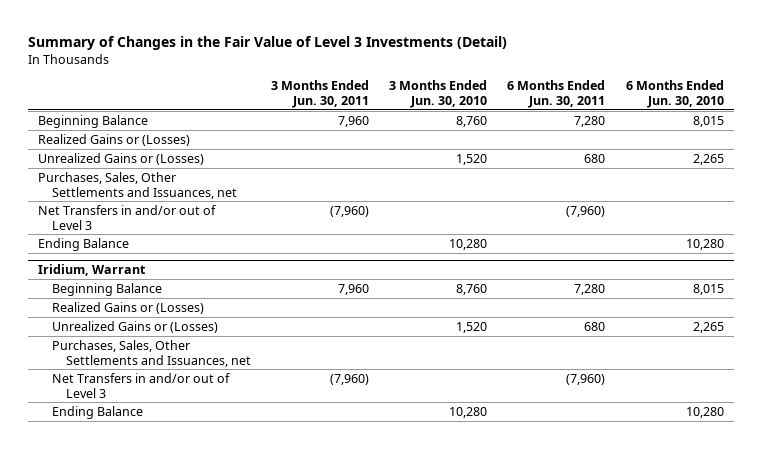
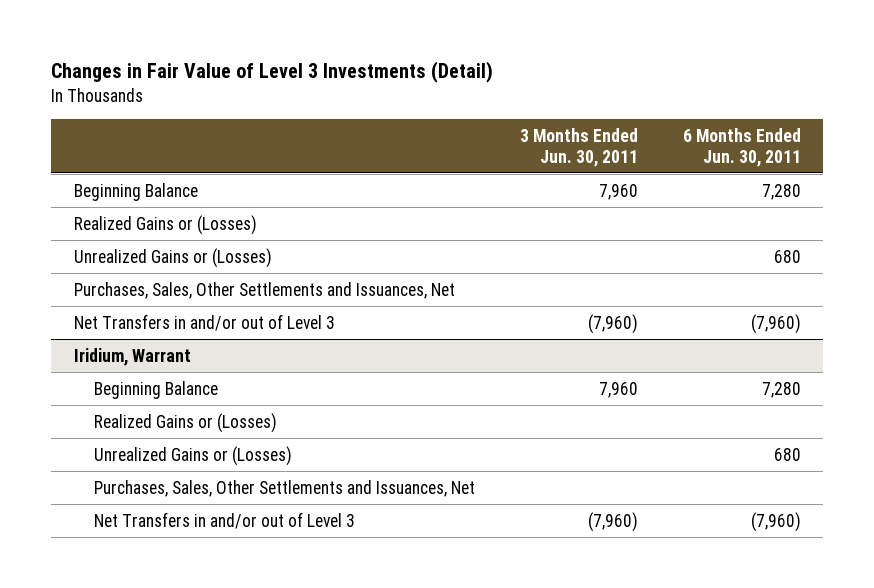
- Summary of Changes in the Fair Value of Level 3 Investments (Detail)
+ Changes in Fair Value of Level 3 Investments (Detail)
- | 3 Months Ended Jun. 30, 2011 | 3 Months Ended Jun. 30, 2010 | 6 Months Ended Jun. 30, 2011 | 6 Months Ended Jun. 30, 2010
+ | 3 Months Ended Jun. 30, 2011 | 6 Months Ended Jun. 30, 2011
- Purchases, Sales, Other Settlements and Issuances, net
+ Purchases, Sales, Other Settlements and Issuances, Net
- Ending Balance | | 10,280 | | 10,280
@ Iridium, Warrant
- Purchases, Sales, Other Settlements and Issuances, net
+ Purchases, Sales, Other Settlements and Issuances, Net
- Ending Balance | | 10,280 | | 10,280

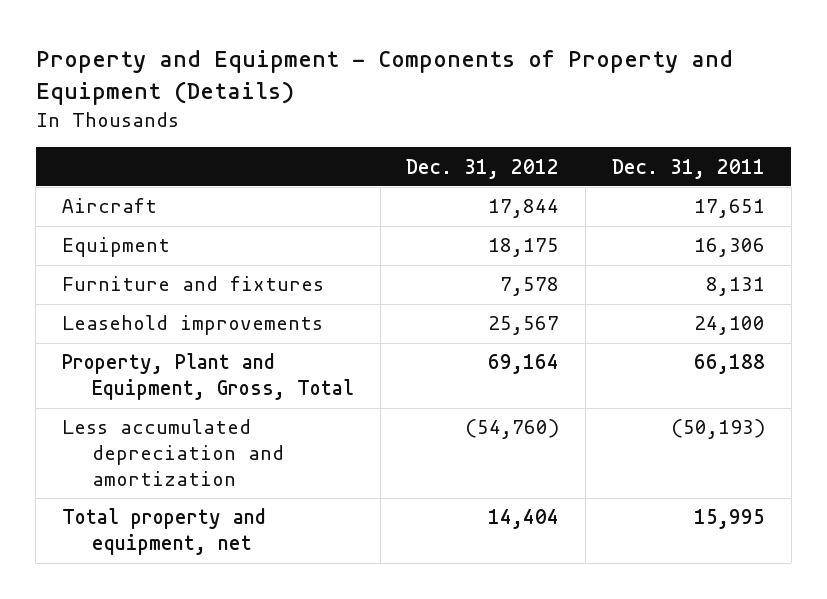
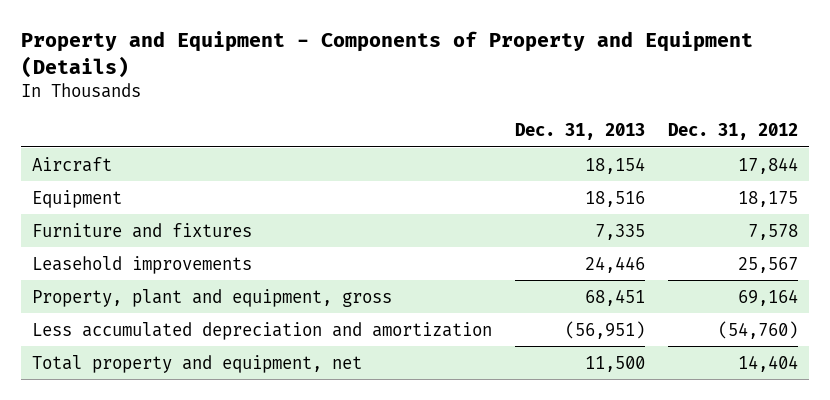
- | Dec. 31, 2012 | Dec. 31, 2011
+ | Dec. 31, 2013 | Dec. 31, 2012
- Property, Plant and Equipment, Gross, Total | 69,164 | 66,188
+ Property, plant and equipment, gross | 68,451 | 69,164

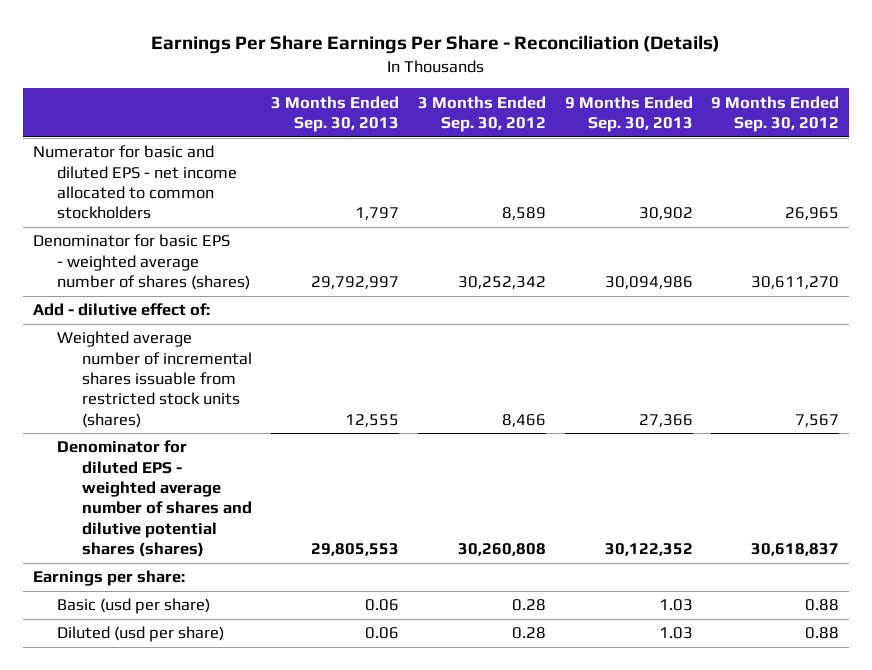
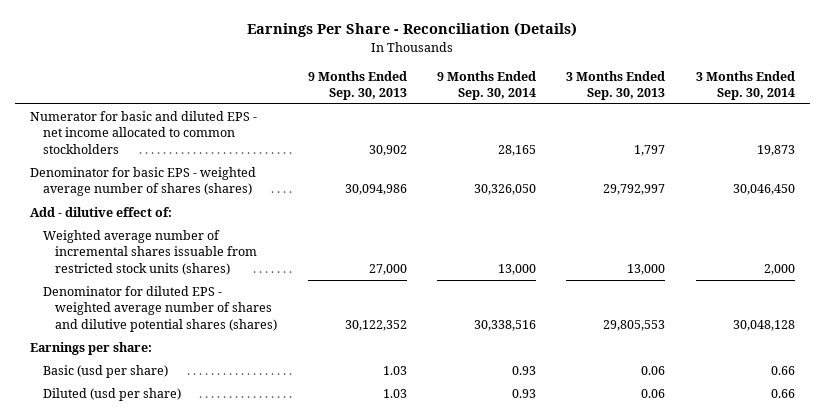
- Earnings Per Share Earnings Per Share - Reconciliation (Details)
+ Earnings Per Share - Reconciliation (Details)
- | 3 Months Ended Sep. 30, 2013 | 3 Months Ended Sep. 30, 2012 | 9 Months Ended Sep. 30, 2013 | 9 Months Ended Sep. 30, 2012
+ | 9 Months Ended Sep. 30, 2013 | 9 Months Ended Sep. 30, 2014 | 3 Months Ended Sep. 30, 2013 | 3 Months Ended Sep. 30, 2014
- Weighted average number of incremental shares issuable from restricted stock units (shares) | 12,555 | 8,466 | 27,366 | 7,567
+ Weighted average number of incremental shares issuable from restricted stock units (shares) | 27,000 | 13,000 | 13,000 | 2,000

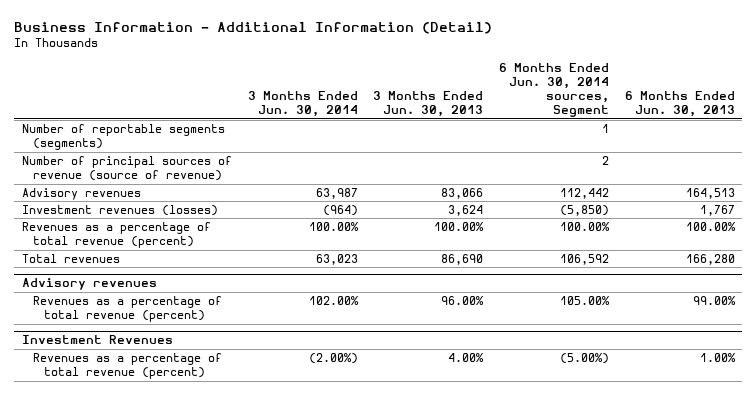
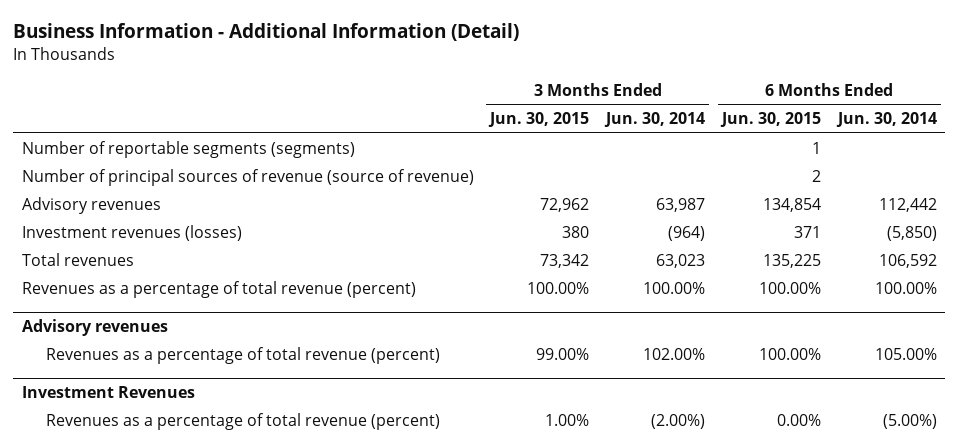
- | 3 Months Ended Jun. 30, 2014 | 3 Months Ended Jun. 30, 2013 | 6 Months Ended Jun. 30, 2014 sources, Segment | 6 Months Ended Jun. 30, 2013
+ | 3 Months Ended Jun. 30, 2015 | 3 Months Ended Jun. 30, 2014 | 6 Months Ended Jun. 30, 2015 | 6 Months Ended Jun. 30, 2014
moved down: Revenues as a percentage of total revenue (percent) | 100.00% | 100.00% | 100.00% | 100.00%

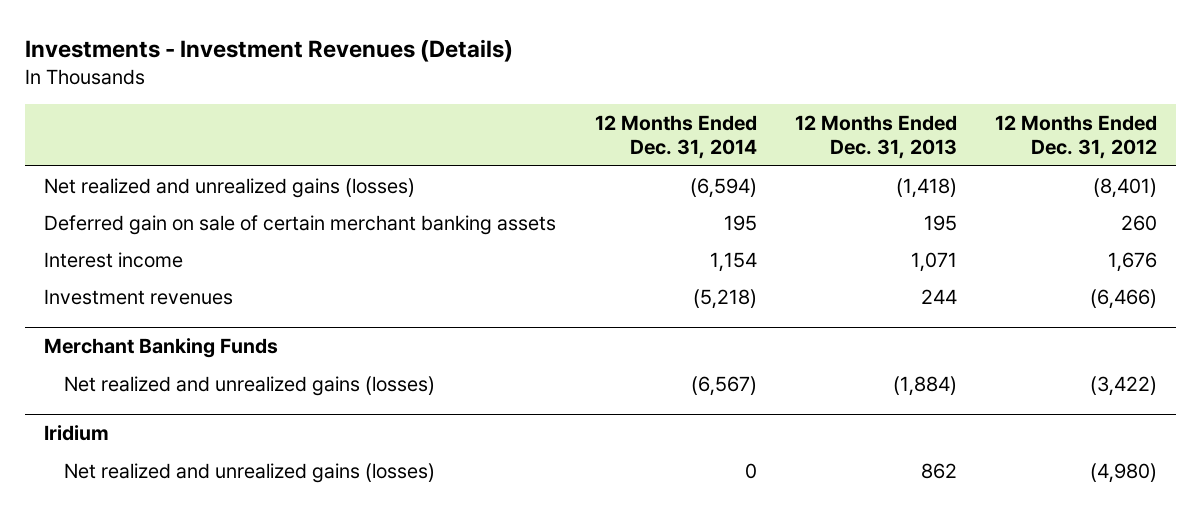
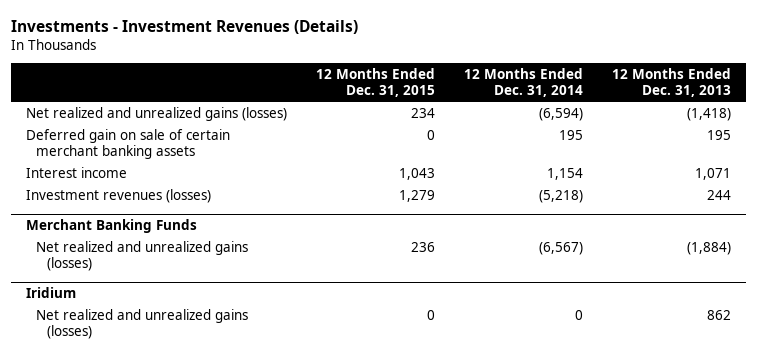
- | 12 Months Ended Dec. 31, 2014 | 12 Months Ended Dec. 31, 2013 | 12 Months Ended Dec. 31, 2012
+ | 12 Months Ended Dec. 31, 2015 | 12 Months Ended Dec. 31, 2014 | 12 Months Ended Dec. 31, 2013
- Investment revenues | (5,218) | 244 | (6,466)
+ Investment revenues (losses) | 1,279 | (5,218) | 244

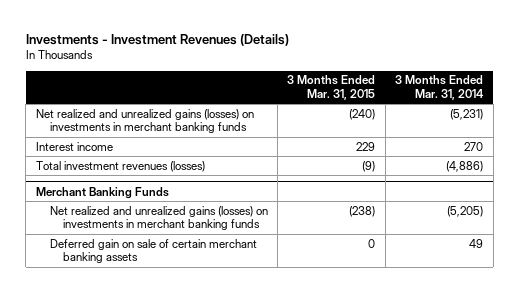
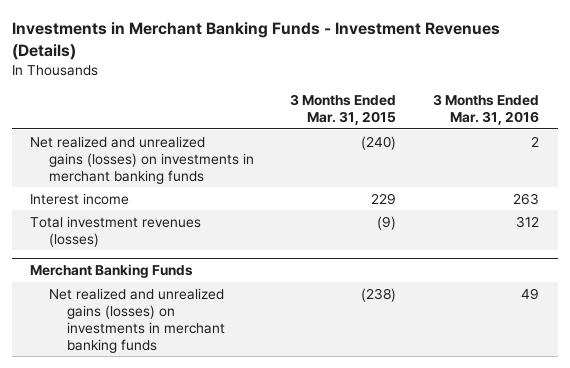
- Investments - Investment Revenues (Details)
+ Investments in Merchant Banking Funds - Investment Revenues (Details)
- | 3 Months Ended Mar. 31, 2015 | 3 Months Ended Mar. 31, 2014
+ | 3 Months Ended Mar. 31, 2015 | 3 Months Ended Mar. 31, 2016
@ Merchant Banking Funds
- Deferred gain on sale of certain merchant banking assets | 0 | 49

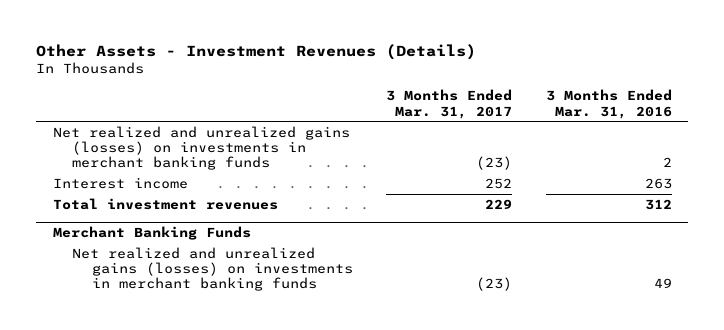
- Investments in Merchant Banking Funds - Investment Revenues (Details)
+ Other Assets - Investment Revenues (Details)
- | 3 Months Ended Mar. 31, 2015 | 3 Months Ended Mar. 31, 2016
+ | 3 Months Ended Mar. 31, 2017 | 3 Months Ended Mar. 31, 2016
- Total investment revenues (losses) | (9) | 312
+ Total investment revenues | 229 | 312

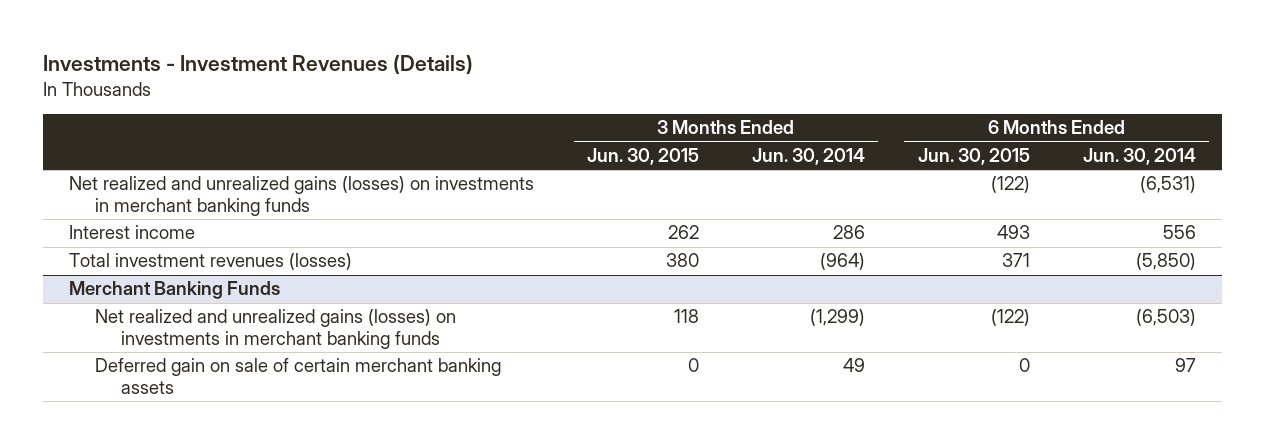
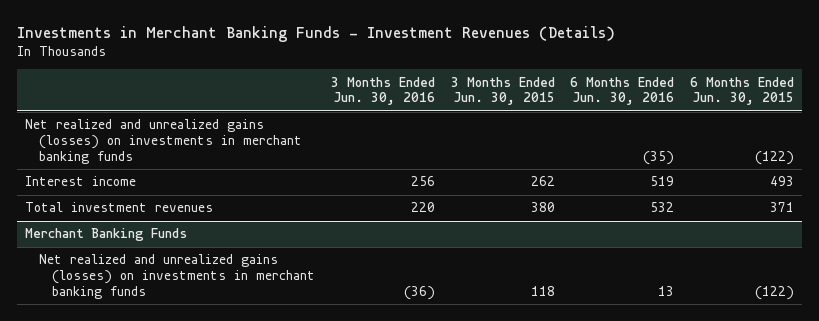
- Investments - Investment Revenues (Details)
+ Investments in Merchant Banking Funds - Investment Revenues (Details)
- | 3 Months Ended Jun. 30, 2015 | 3 Months Ended Jun. 30, 2014 | 6 Months Ended Jun. 30, 2015 | 6 Months Ended Jun. 30, 2014
+ | 3 Months Ended Jun. 30, 2016 | 3 Months Ended Jun. 30, 2015 | 6 Months Ended Jun. 30, 2016 | 6 Months Ended Jun. 30, 2015
- Total investment revenues (losses) | 380 | (964) | 371 | (5,850)
+ Total investment revenues | 220 | 380 | 532 | 371
@ Merchant Banking Funds
- Deferred gain on sale of certain merchant banking assets | 0 | 49 | 0 | 97

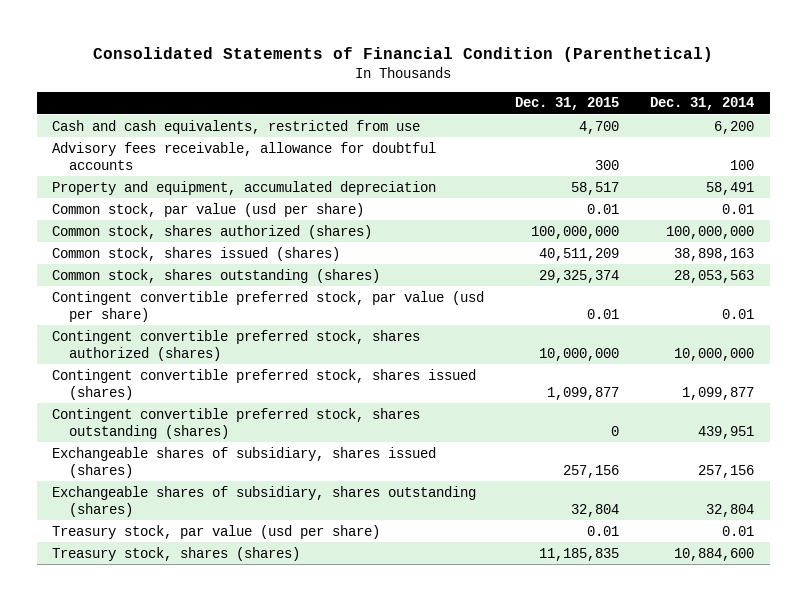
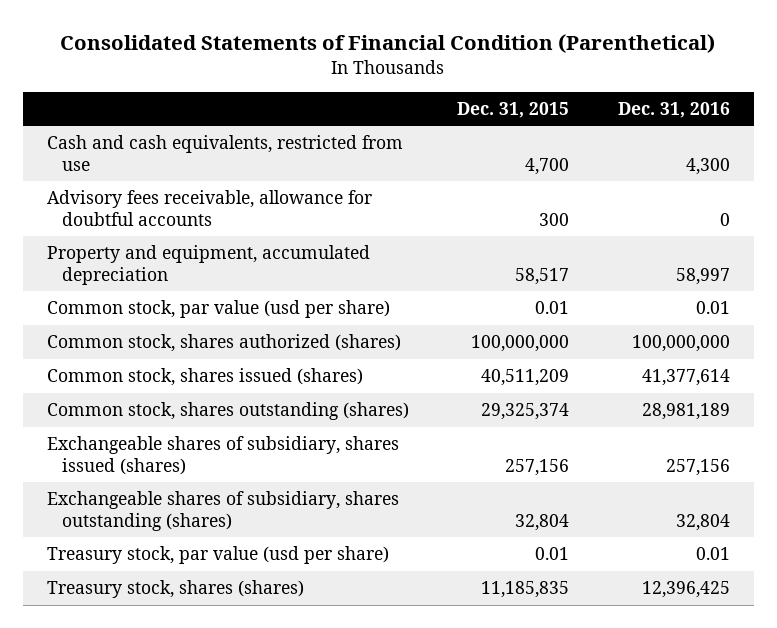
- | Dec. 31, 2015 | Dec. 31, 2014
+ | Dec. 31, 2015 | Dec. 31, 2016
- Contingent convertible preferred stock, par value (usd per share) | 0.01 | 0.01
- Contingent convertible preferred stock, shares authorized (shares) | 10,000,000 | 10,000,000
- Contingent convertible preferred stock, shares issued (shares) | 1,099,877 | 1,099,877
- Contingent convertible preferred stock, shares outstanding (shares) | 0 | 439,951

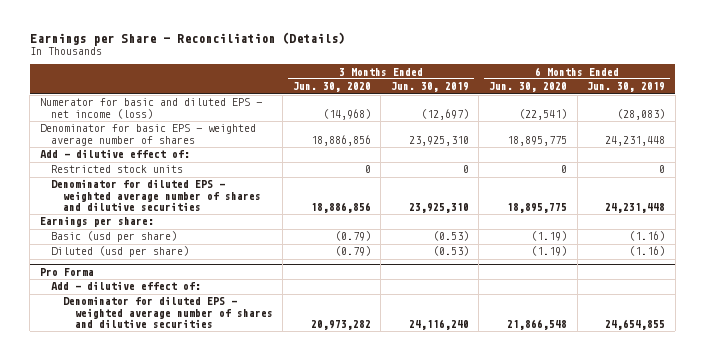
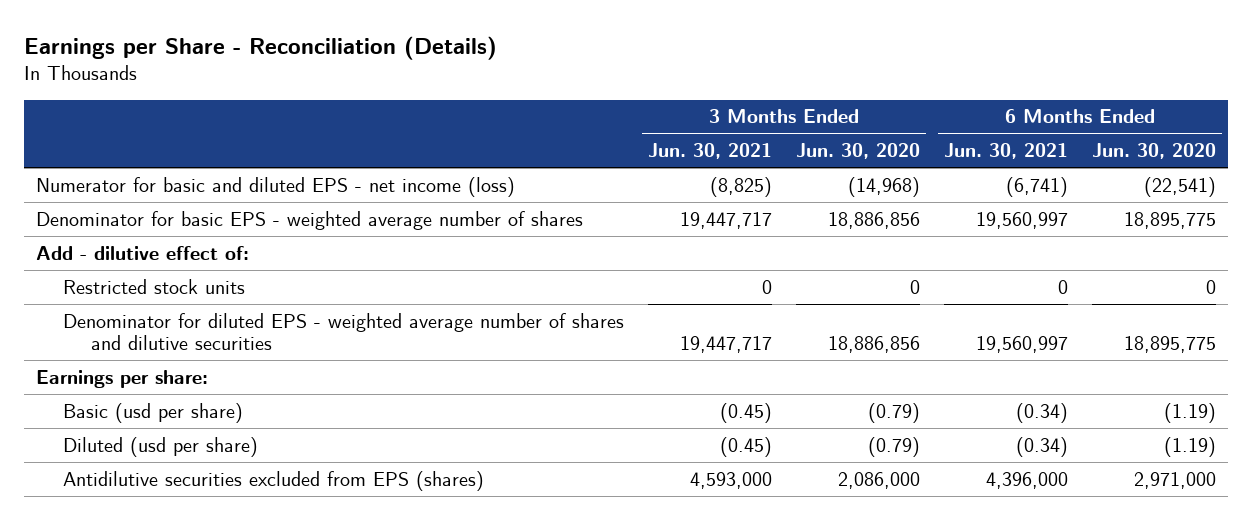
- | 3 Months Ended Jun. 30, 2020 | 3 Months Ended Jun. 30, 2019 | 6 Months Ended Jun. 30, 2020 | 6 Months Ended Jun. 30, 2019
+ | 3 Months Ended Jun. 30, 2021 | 3 Months Ended Jun. 30, 2020 | 6 Months Ended Jun. 30, 2021 | 6 Months Ended Jun. 30, 2020
- Pro Forma
- Add - dilutive effect of:
- Denominator for diluted EPS - weighted average number of shares and dilutive securities | 20,973,282 | 24,116,240 | 21,866,548 | 24,654,855
+ Antidilutive securities excluded from EPS (shares) | 4,593,000 | 2,086,000 | 4,396,000 | 2,971,000

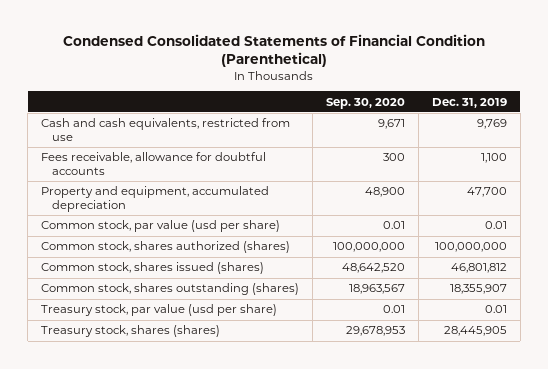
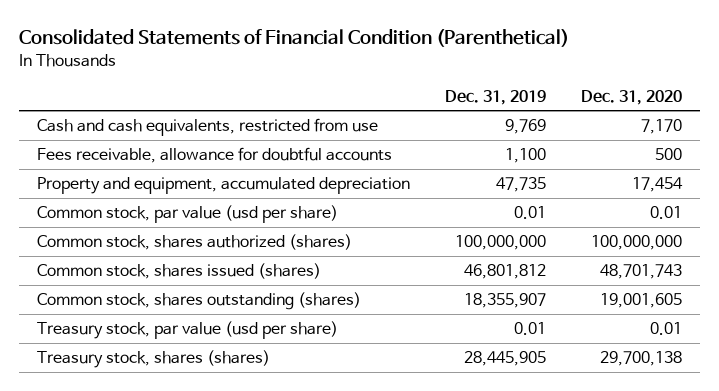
- Condensed Consolidated Statements of Financial Condition (Parenthetical)
+ Consolidated Statements of Financial Condition (Parenthetical)
- | Sep. 30, 2020 | Dec. 31, 2019
+ | Dec. 31, 2019 | Dec. 31, 2020
- Property and equipment, accumulated depreciation | 48,900 | 47,700
+ Property and equipment, accumulated depreciation | 47,735 | 17,454

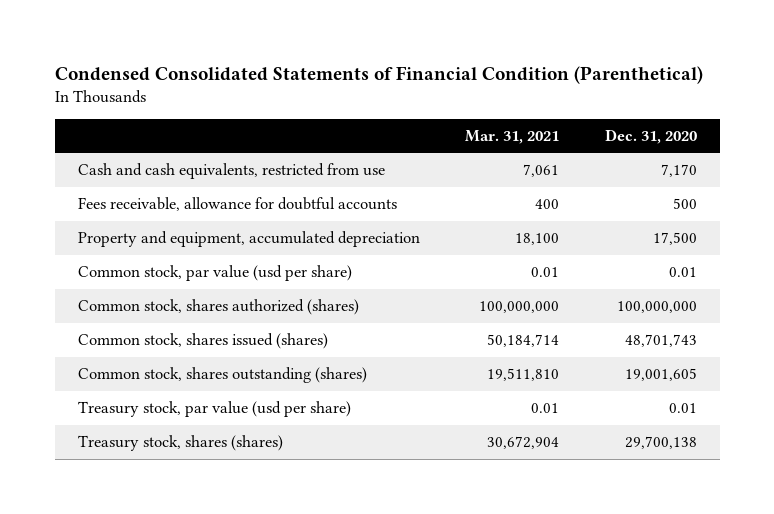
- Consolidated Statements of Financial Condition (Parenthetical)
+ Condensed Consolidated Statements of Financial Condition (Parenthetical)
- | Dec. 31, 2019 | Dec. 31, 2020
+ | Mar. 31, 2021 | Dec. 31, 2020
- Property and equipment, accumulated depreciation | 47,735 | 17,454
+ Property and equipment, accumulated depreciation | 18,100 | 17,500

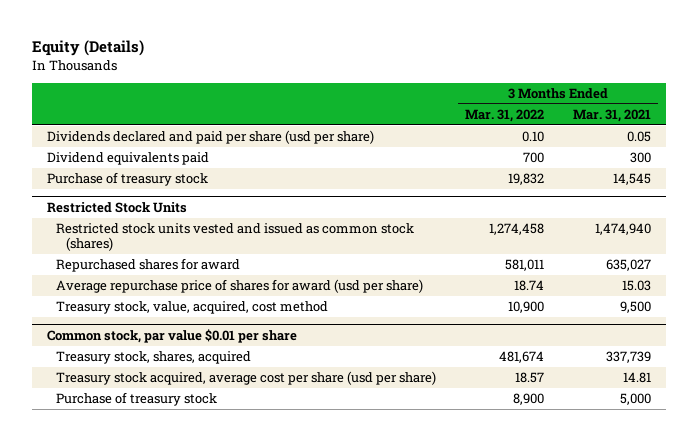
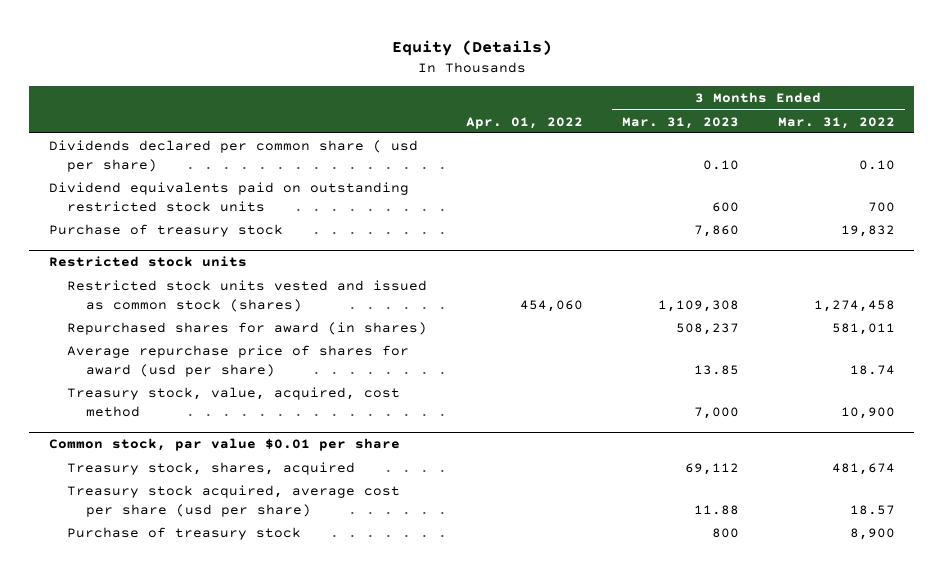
- | 3 Months Ended Mar. 31, 2022 | 3 Months Ended Mar. 31, 2021
+ | Apr. 01, 2022 | 3 Months Ended Mar. 31, 2023 | 3 Months Ended Mar. 31, 2022
- Dividends declared and paid per share (usd per share) | 0.10 | 0.05
- Dividend equivalents paid | 700 | 300
+ Dividends declared per common share ( usd per share) | | 0.10 | 0.10
+ Dividend equivalents paid on outstanding restricted stock units | | 600 | 700
- Restricted Stock Units
+ Restricted stock units
- Repurchased shares for award | 581,011 | 635,027
+ Repurchased shares for award (in shares) | | 508,237 | 581,011

